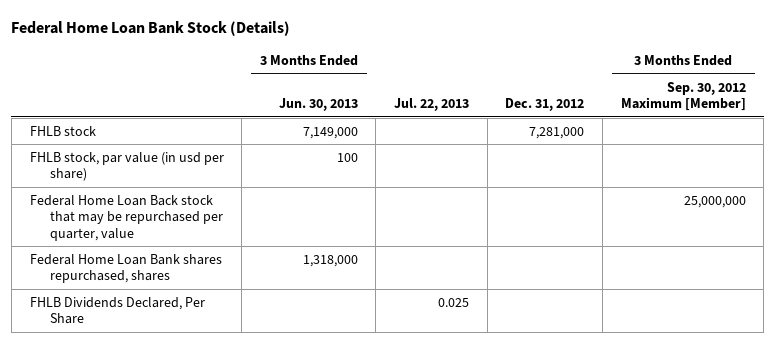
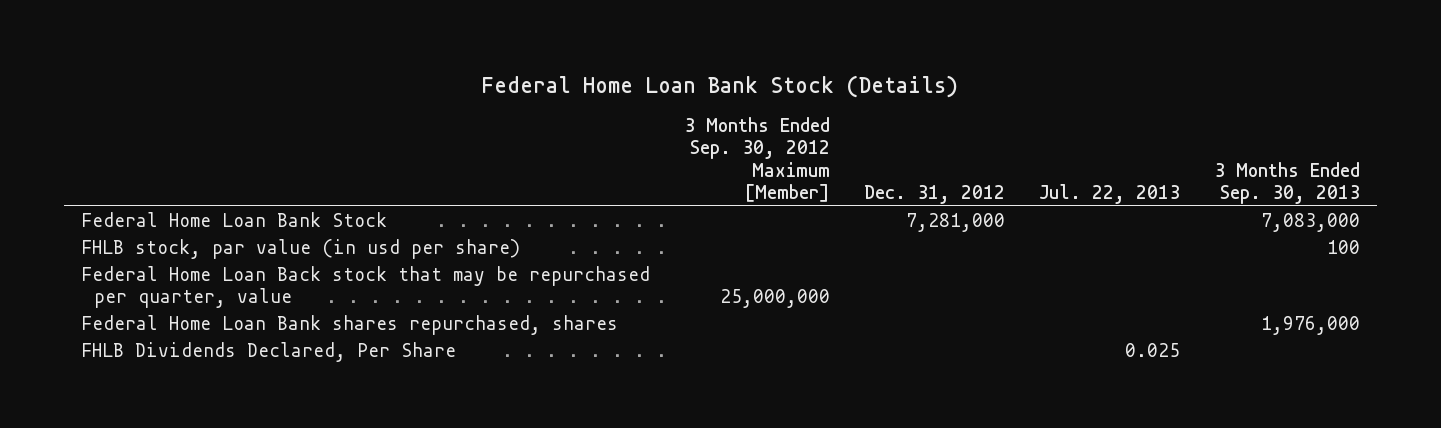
- | 3 Months Ended Jun. 30, 2013 | Jul. 22, 2013 | Dec. 31, 2012 | 3 Months Ended Sep. 30, 2012 Maximum [Member]
+ | 3 Months Ended Sep. 30, 2012 Maximum [Member] | Dec. 31, 2012 | Jul. 22, 2013 | 3 Months Ended Sep. 30, 2013
- FHLB stock | 7,149,000 | | 7,281,000 |
+ Federal Home Loan Bank Stock | | 7,281,000 | | 7,083,000

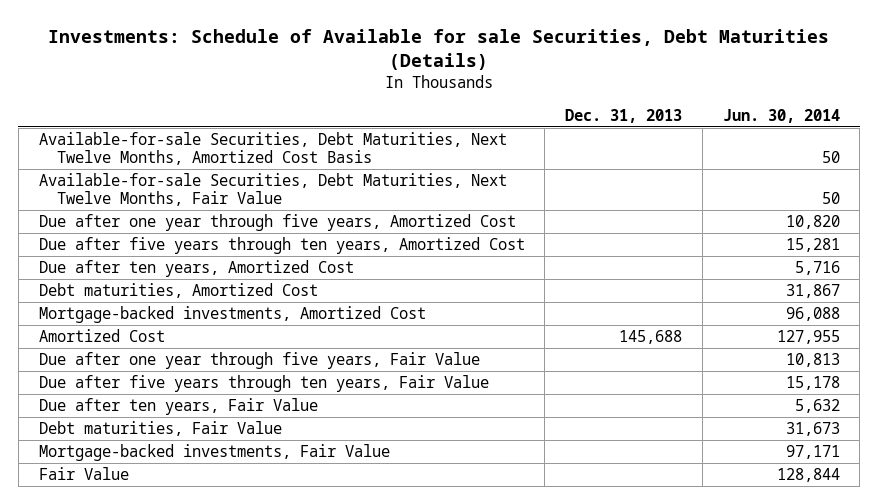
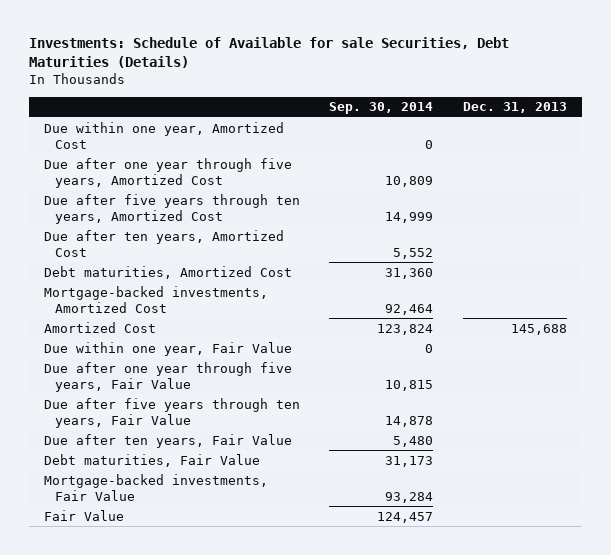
- | Dec. 31, 2013 | Jun. 30, 2014
+ | Sep. 30, 2014 | Dec. 31, 2013
- Available-for-sale Securities, Debt Maturities, Next Twelve Months, Amortized Cost Basis | | 50
- Available-for-sale Securities, Debt Maturities, Next Twelve Months, Fair Value | | 50
+ Due within one year, Amortized Cost | 0 |
+ Due within one year, Fair Value | 0 |

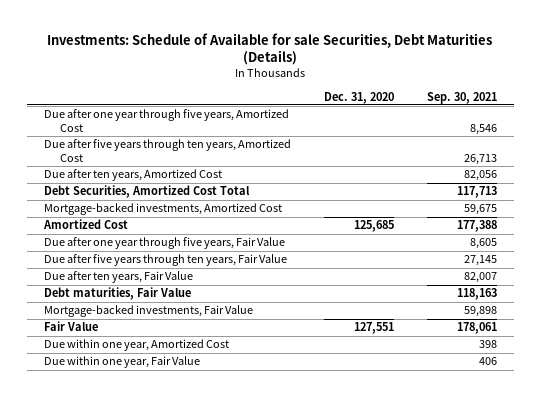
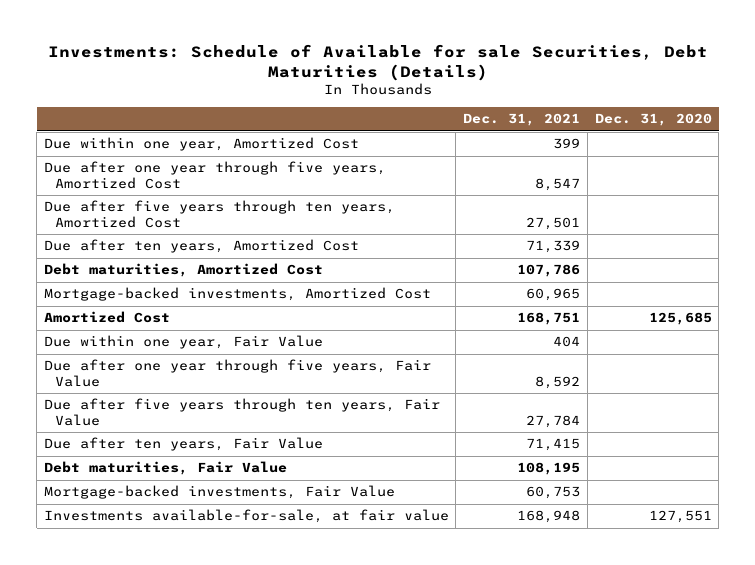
- | Dec. 31, 2020 | Sep. 30, 2021
+ | Dec. 31, 2021 | Dec. 31, 2020
moved up: Due within one year, Amortized Cost | 399 |
- Debt Securities, Amortized Cost Total | | 117,713
+ Debt maturities, Amortized Cost | 107,786 |
moved up: Due within one year, Fair Value | 404 |
- Fair Value | 127,551 | 178,061
+ Investments available-for-sale, at fair value | 168,948 | 127,551

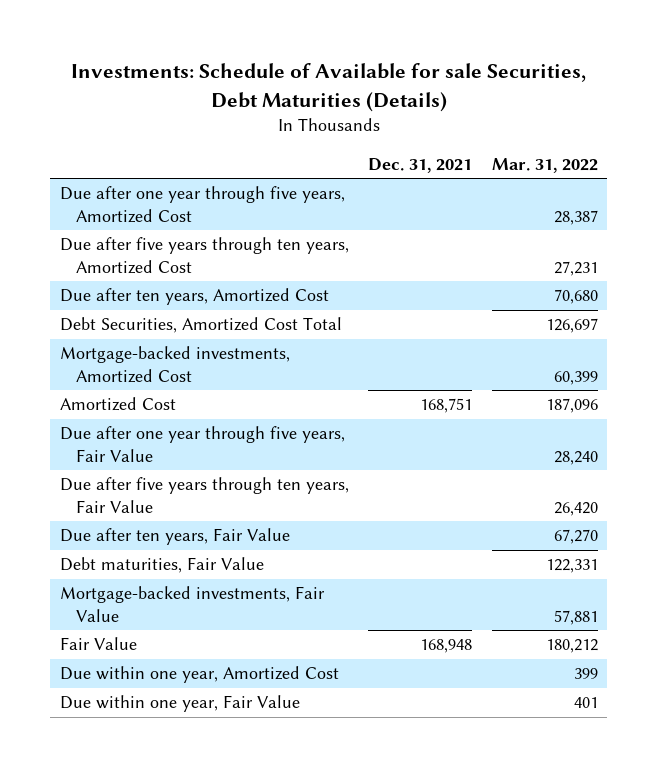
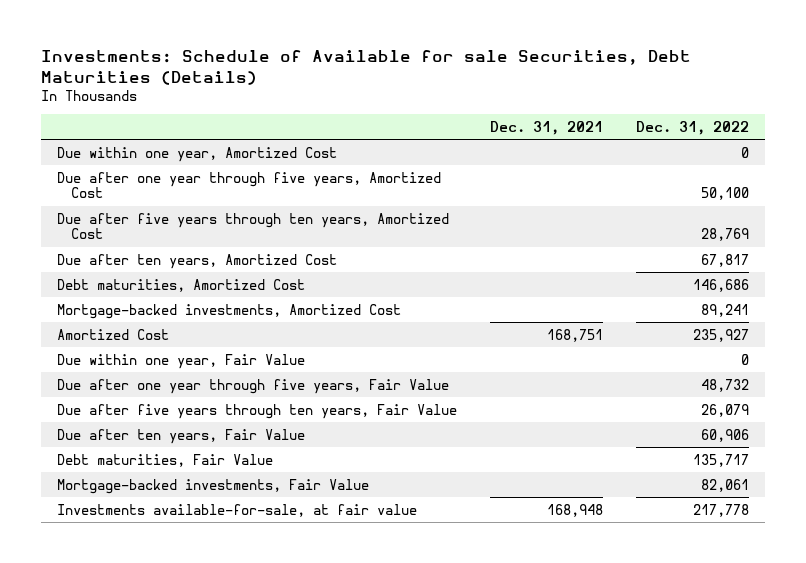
- | Dec. 31, 2021 | Mar. 31, 2022
+ | Dec. 31, 2021 | Dec. 31, 2022
moved up: Due within one year, Amortized Cost | | 0
- Debt Securities, Amortized Cost Total | | 126,697
+ Debt maturities, Amortized Cost | | 146,686
moved up: Due within one year, Fair Value | | 0
- Fair Value | 168,948 | 180,212
+ Investments available-for-sale, at fair value | 168,948 | 217,778

